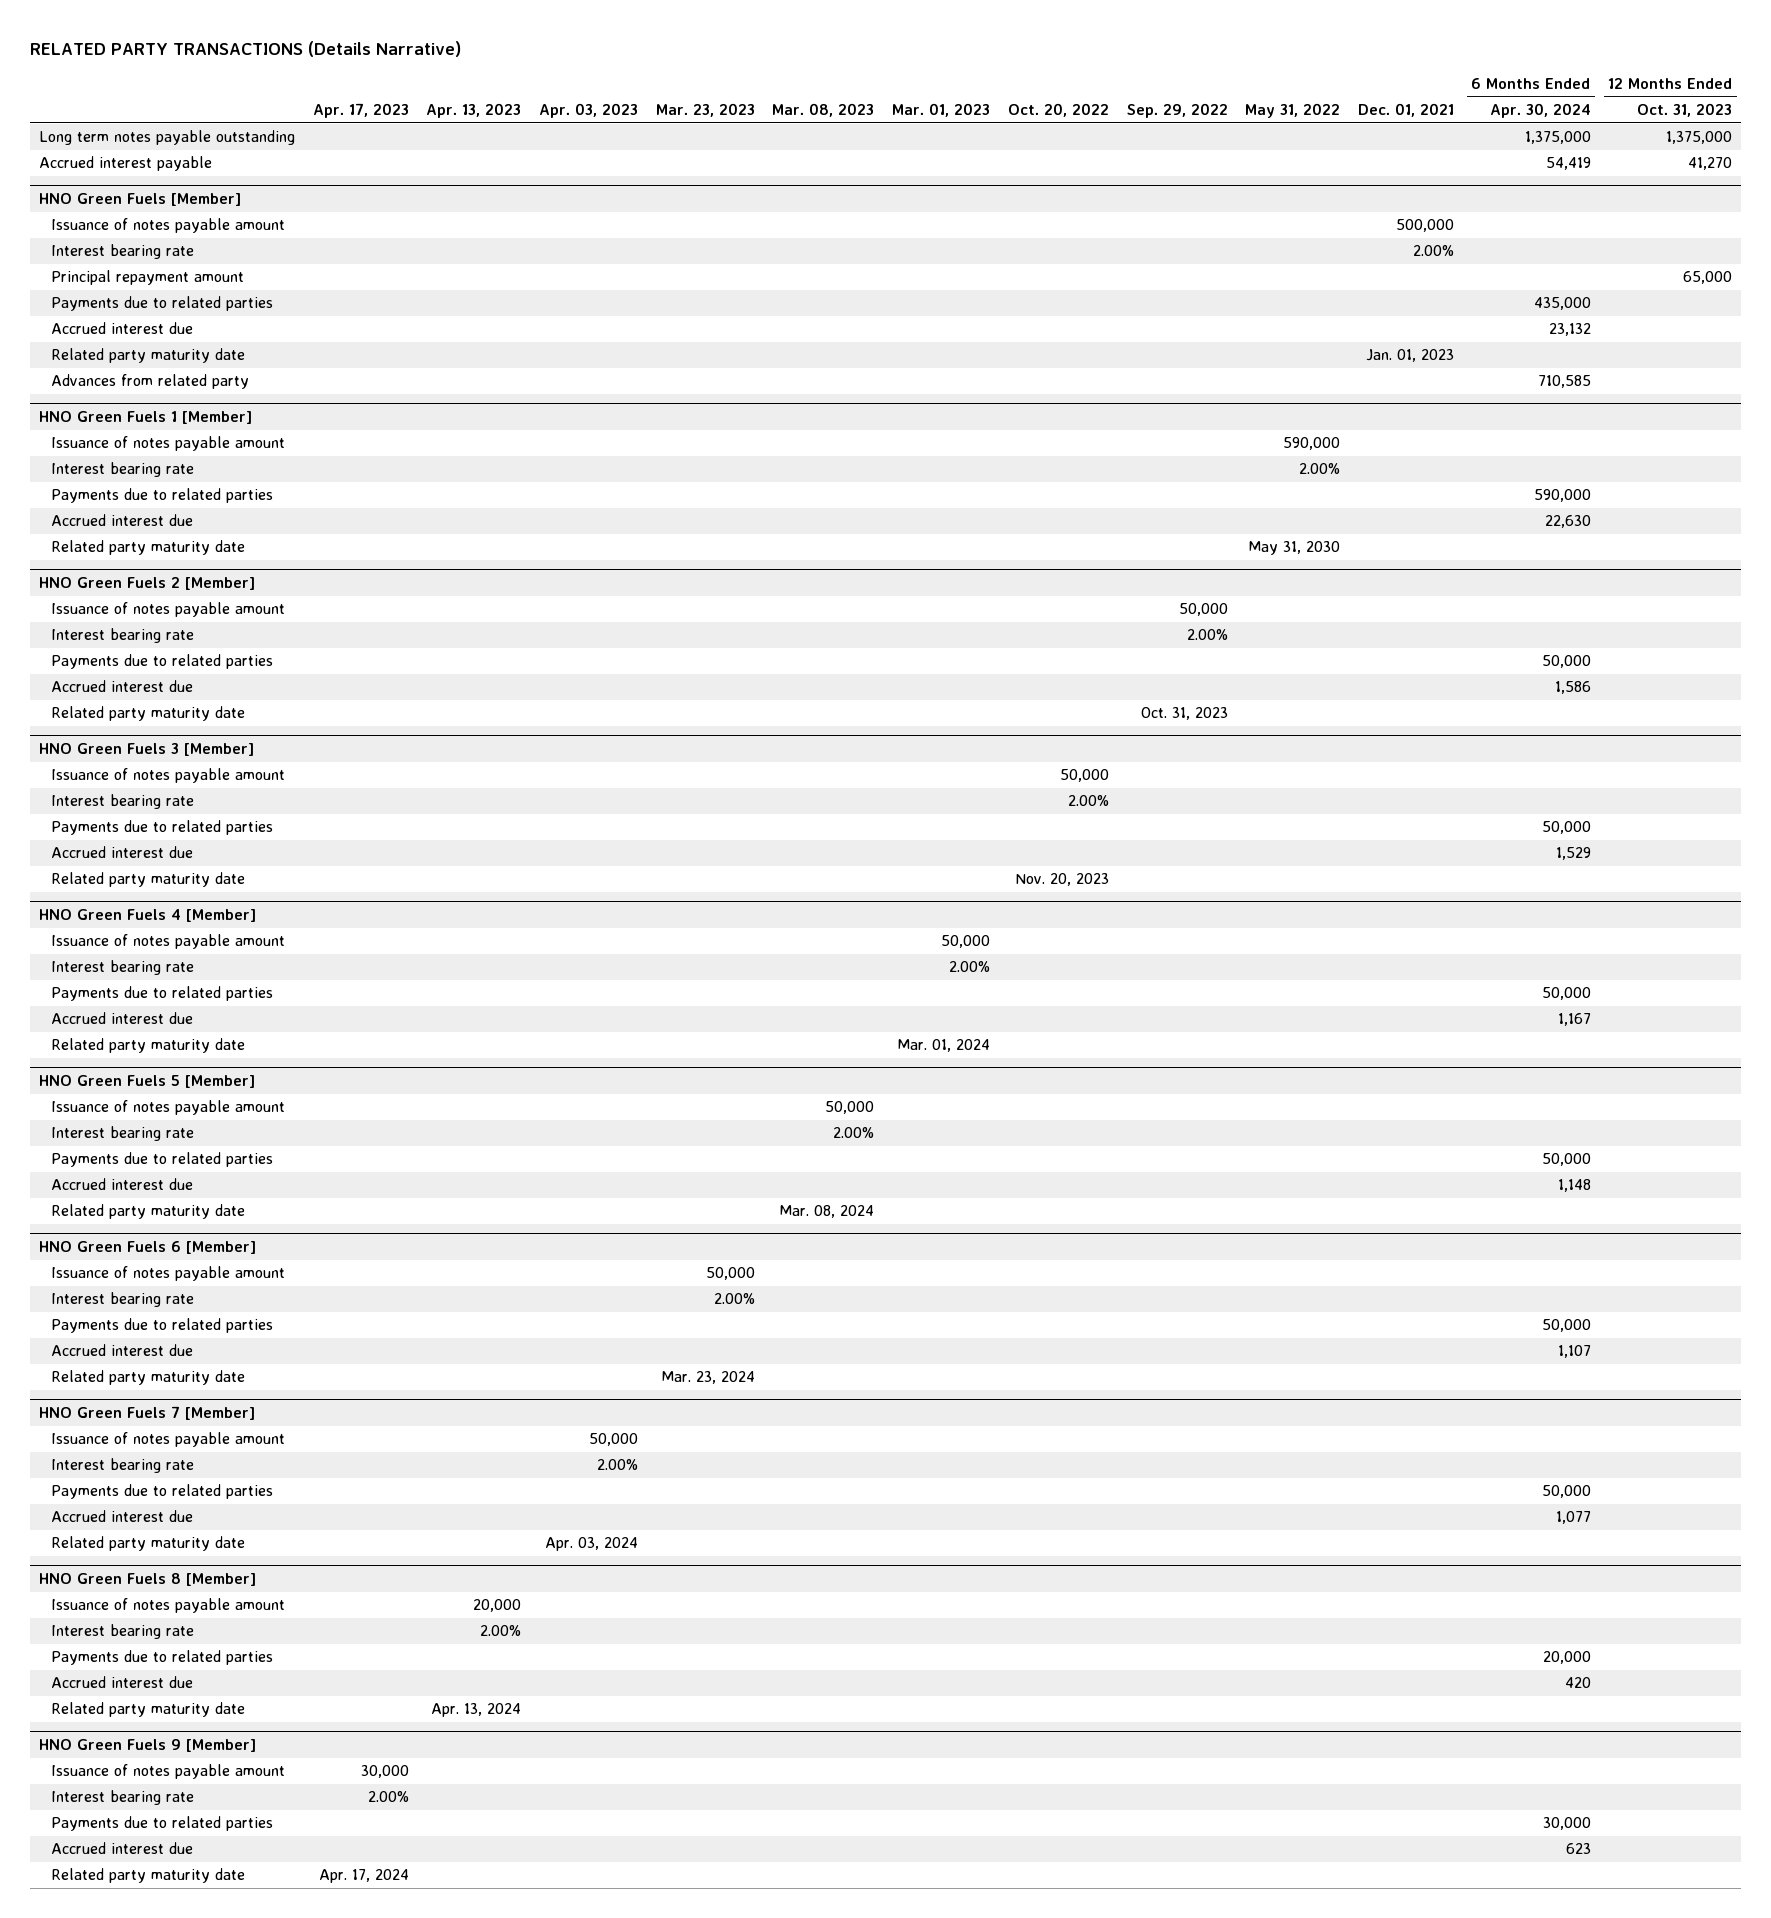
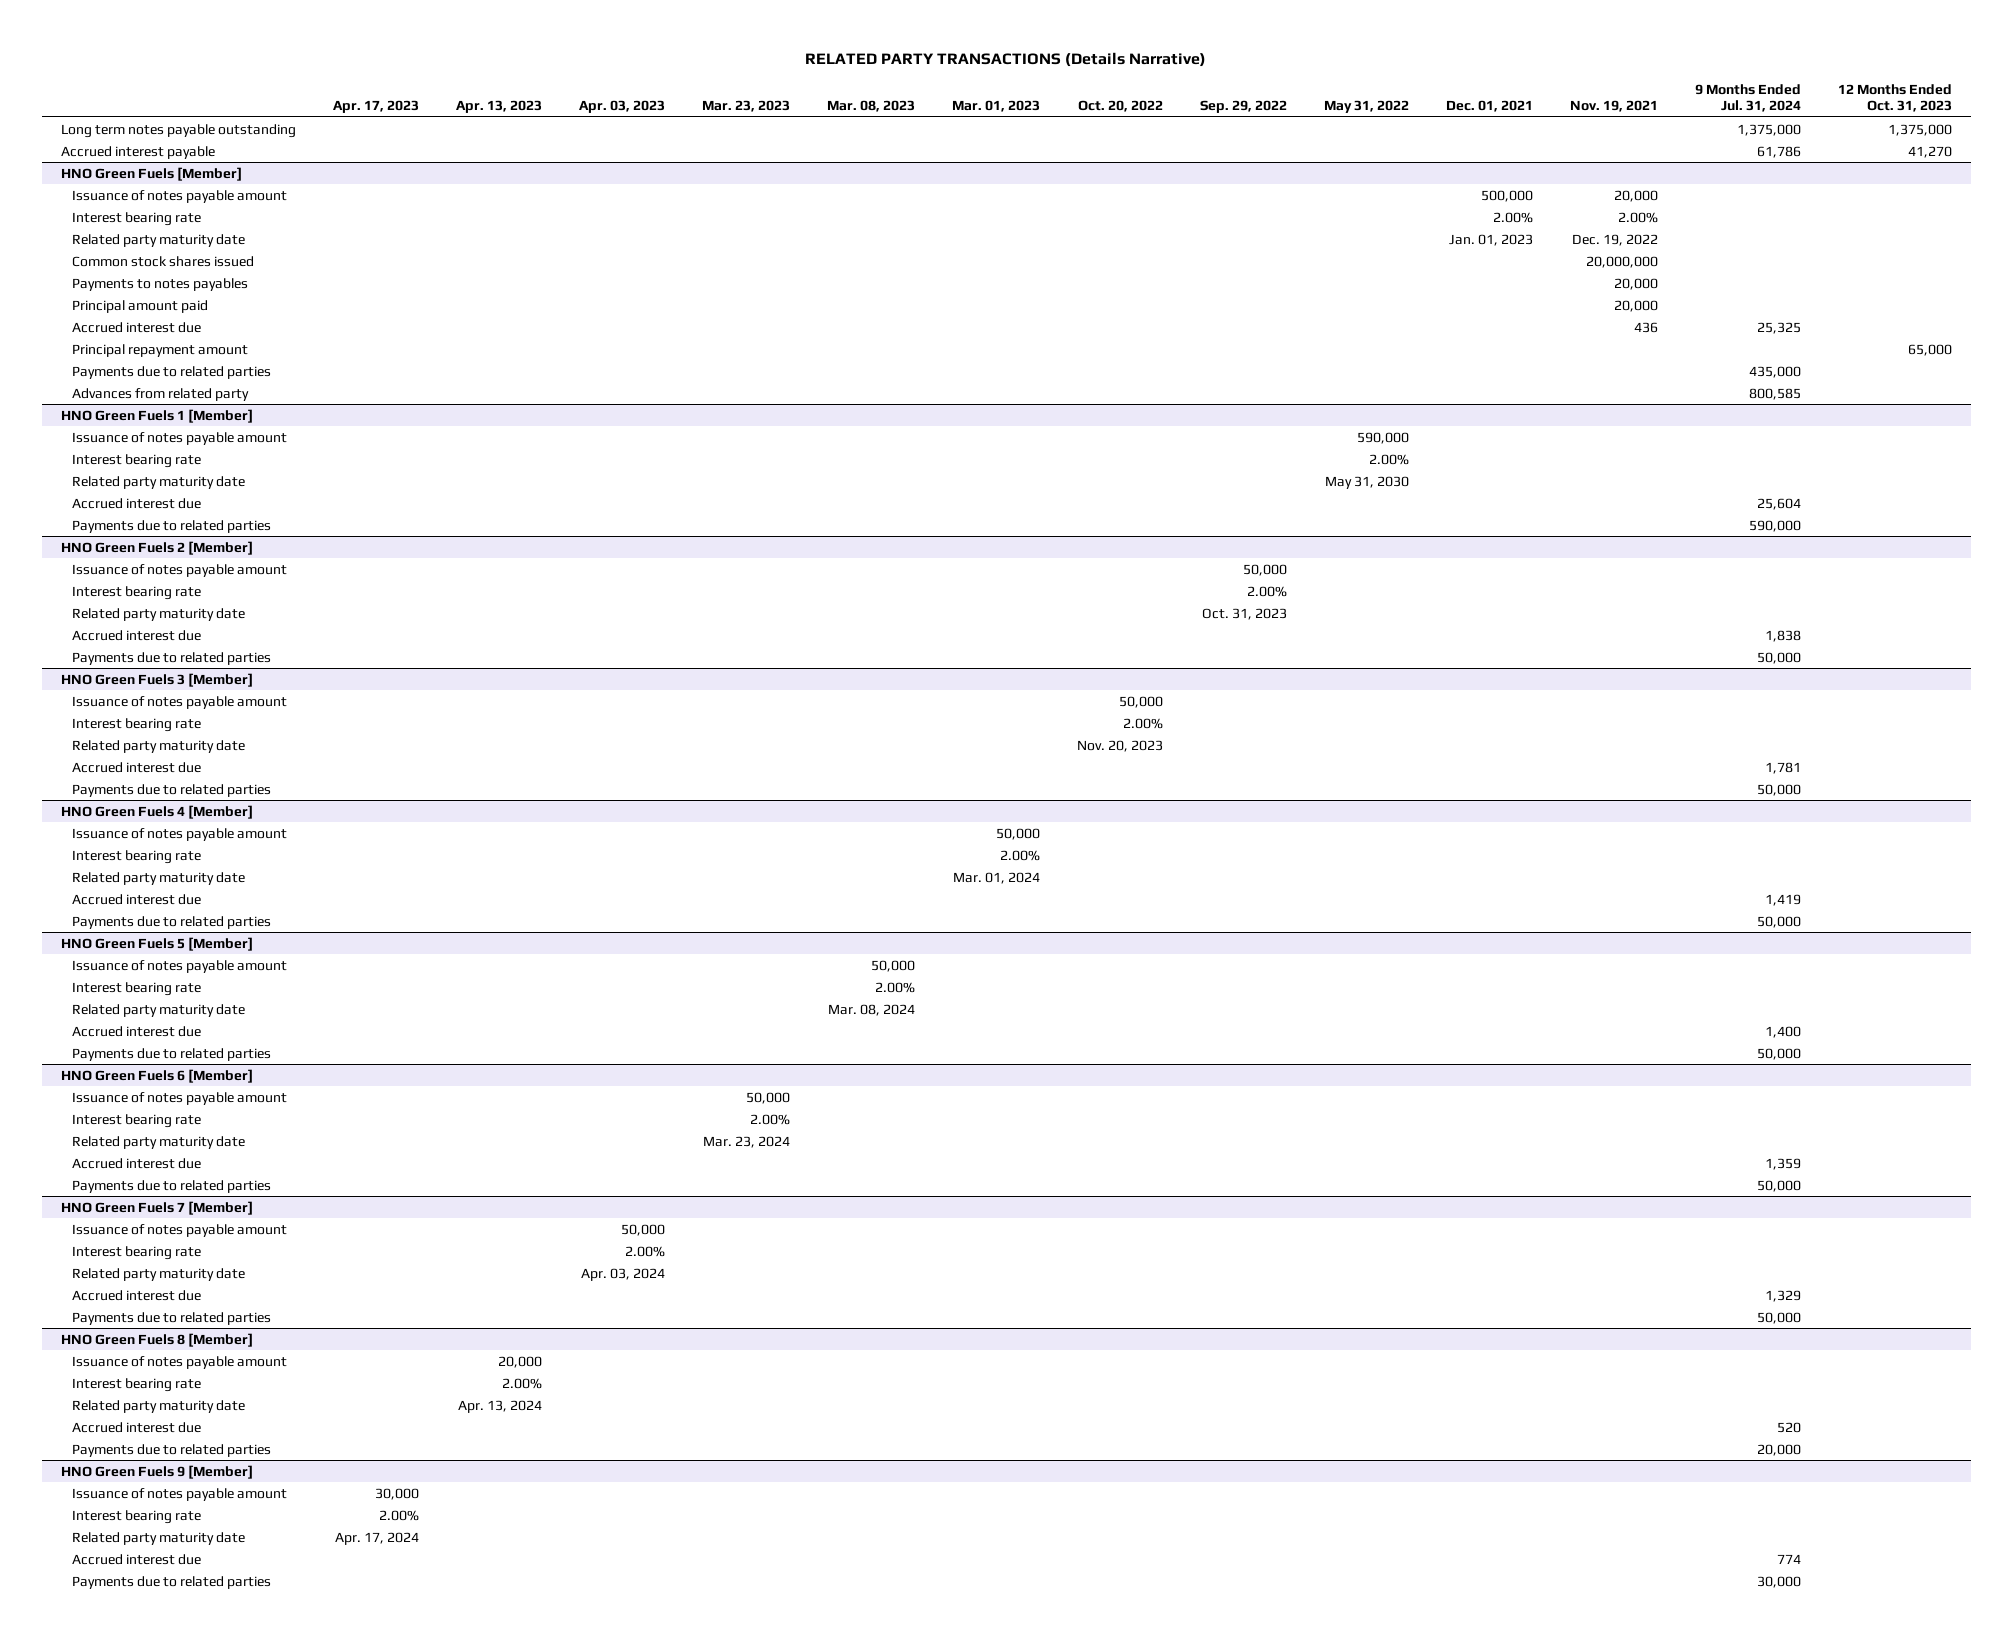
- | Apr. 17, 2023 | Apr. 13, 2023 | Apr. 03, 2023 | Mar. 23, 2023 | Mar. 08, 2023 | Mar. 01, 2023 | Oct. 20, 2022 | Sep. 29, 2022 | May 31, 2022 | Dec. 01, 2021 | 6 Months Ended Apr. 30, 2024 | 12 Months Ended Oct. 31, 2023
+ | Apr. 17, 2023 | Apr. 13, 2023 | Apr. 03, 2023 | Mar. 23, 2023 | Mar. 08, 2023 | Mar. 01, 2023 | Oct. 20, 2022 | Sep. 29, 2022 | May 31, 2022 | Dec. 01, 2021 | Nov. 19, 2021 | 9 Months Ended Jul. 31, 2024 | 12 Months Ended Oct. 31, 2023
@ HNO Green Fuels [Member]
moved up: Related party maturity date | | | | | | | | | | Jan. 01, 2023 | Dec. 19, 2022 | |
+ Common stock shares issued | | | | | | | | | | | 20,000,000 | |
+ Payments to notes payables | | | | | | | | | | | 20,000 | |
+ Principal amount paid | | | | | | | | | | | 20,000 | |
moved up: Accrued interest due | | | | | | | | | | | 436 | 25,325 |
@ HNO Green Fuels 1 [Member]
moved down: Accrued interest due | | | | | | | | | | | | 25,604 |
moved down: Payments due to related parties | | | | | | | | | | | | 590,000 |
@ HNO Green Fuels 2 [Member]
moved down: Accrued interest due | | | | | | | | | | | | 1,838 |
moved down: Payments due to related parties | | | | | | | | | | | | 50,000 |
@ HNO Green Fuels 3 [Member]
moved down: Accrued interest due | | | | | | | | | | | | 1,781 |
moved down: Payments due to related parties | | | | | | | | | | | | 50,000 |
@ HNO Green Fuels 4 [Member]
moved down: Accrued interest due | | | | | | | | | | | | 1,419 |
moved down: Payments due to related parties | | | | | | | | | | | | 50,000 |
@ HNO Green Fuels 5 [Member]
moved down: Accrued interest due | | | | | | | | | | | | 1,400 |
moved down: Payments due to related parties | | | | | | | | | | | | 50,000 |
@ HNO Green Fuels 6 [Member]
moved down: Accrued interest due | | | | | | | | | | | | 1,359 |
moved down: Payments due to related parties | | | | | | | | | | | | 50,000 |
@ HNO Green Fuels 7 [Member]
moved down: Accrued interest due | | | | | | | | | | | | 1,329 |
moved down: Payments due to related parties | | | | | | | | | | | | 50,000 |
@ HNO Green Fuels 8 [Member]
moved down: Accrued interest due | | | | | | | | | | | | 520 |
moved down: Payments due to related parties | | | | | | | | | | | | 20,000 |
@ HNO Green Fuels 9 [Member]
moved down: Accrued interest due | | | | | | | | | | | | 774 |
moved down: Payments due to related parties | | | | | | | | | | | | 30,000 |

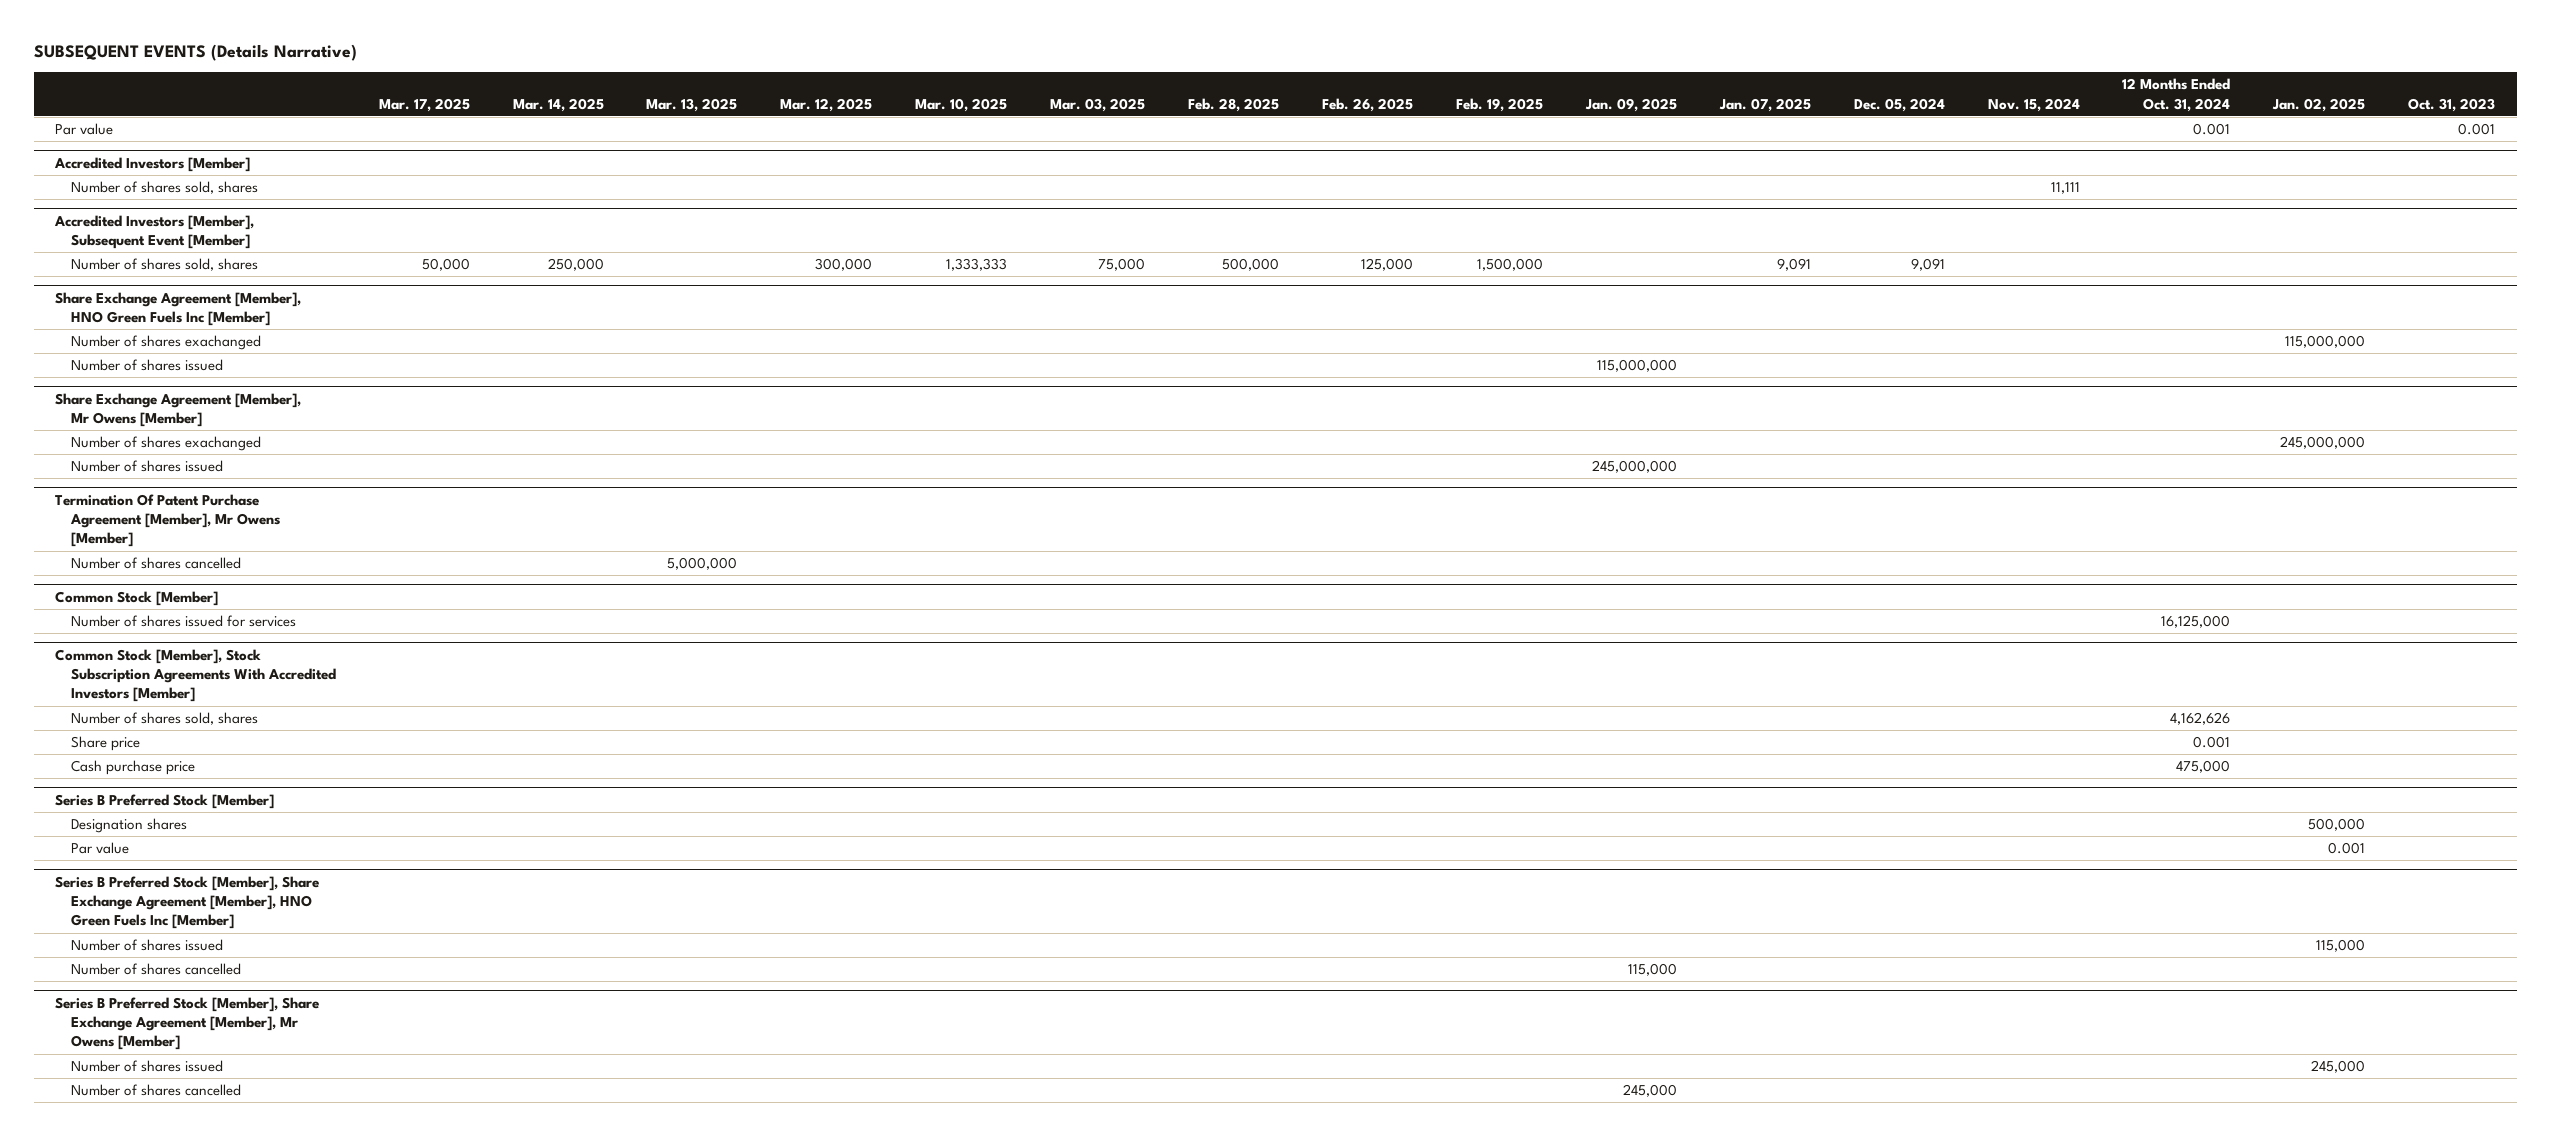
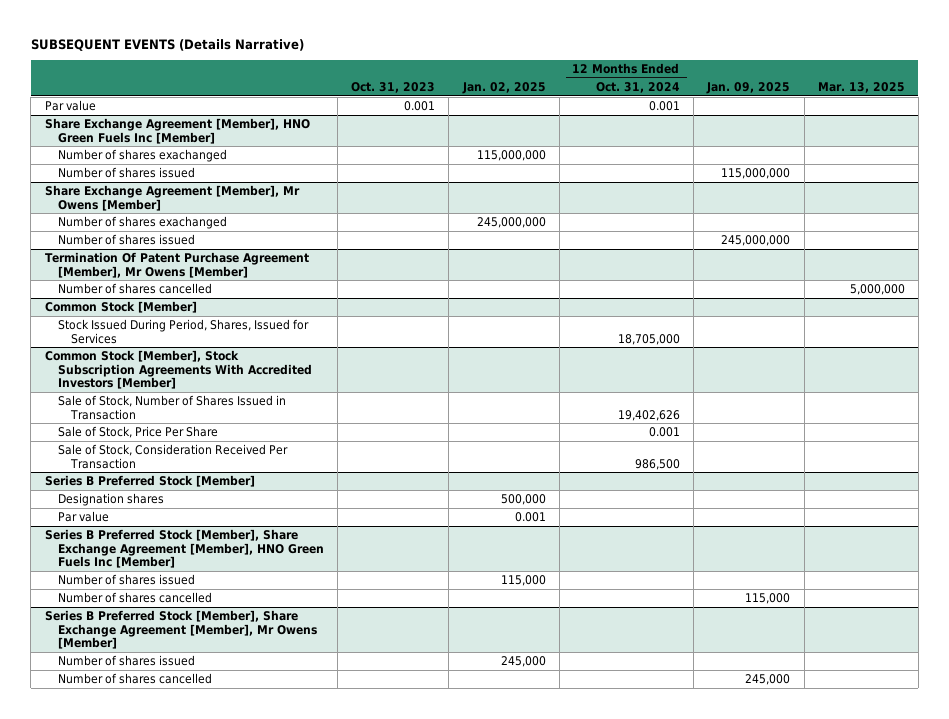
- | Mar. 17, 2025 | Mar. 14, 2025 | Mar. 13, 2025 | Mar. 12, 2025 | Mar. 10, 2025 | Mar. 03, 2025 | Feb. 28, 2025 | Feb. 26, 2025 | Feb. 19, 2025 | Jan. 09, 2025 | Jan. 07, 2025 | Dec. 05, 2024 | Nov. 15, 2024 | 12 Months Ended Oct. 31, 2024 | Jan. 02, 2025 | Oct. 31, 2023
+ | Oct. 31, 2023 | Jan. 02, 2025 | 12 Months Ended Oct. 31, 2024 | Jan. 09, 2025 | Mar. 13, 2025
- Accredited Investors [Member]
- Number of shares sold, shares | | | | | | | | | | | | | 11,111 | | |
- Accredited Investors [Member], Subsequent Event [Member]
- Number of shares sold, shares | 50,000 | 250,000 | | 300,000 | 1,333,333 | 75,000 | 500,000 | 125,000 | 1,500,000 | | 9,091 | 9,091 | | | |
@ Common Stock [Member]
- Number of shares issued for services | | | | | | | | | | | | | | 16,125,000 | |
+ Stock Issued During Period, Shares, Issued for Services | | | 18,705,000 | |
@ Common Stock [Member], Stock Subscription Agreements With Accredited Investors [Member]
- Number of shares sold, shares | | | | | | | | | | | | | | 4,162,626 | |
- Share price | | | | | | | | | | | | | | 0.001 | |
- Cash purchase price | | | | | | | | | | | | | | 475,000 | |
+ Sale of Stock, Number of Shares Issued in Transaction | | | 19,402,626 | |
+ Sale of Stock, Price Per Share | | | 0.001 | |
+ Sale of Stock, Consideration Received Per Transaction | | | 986,500 | |

